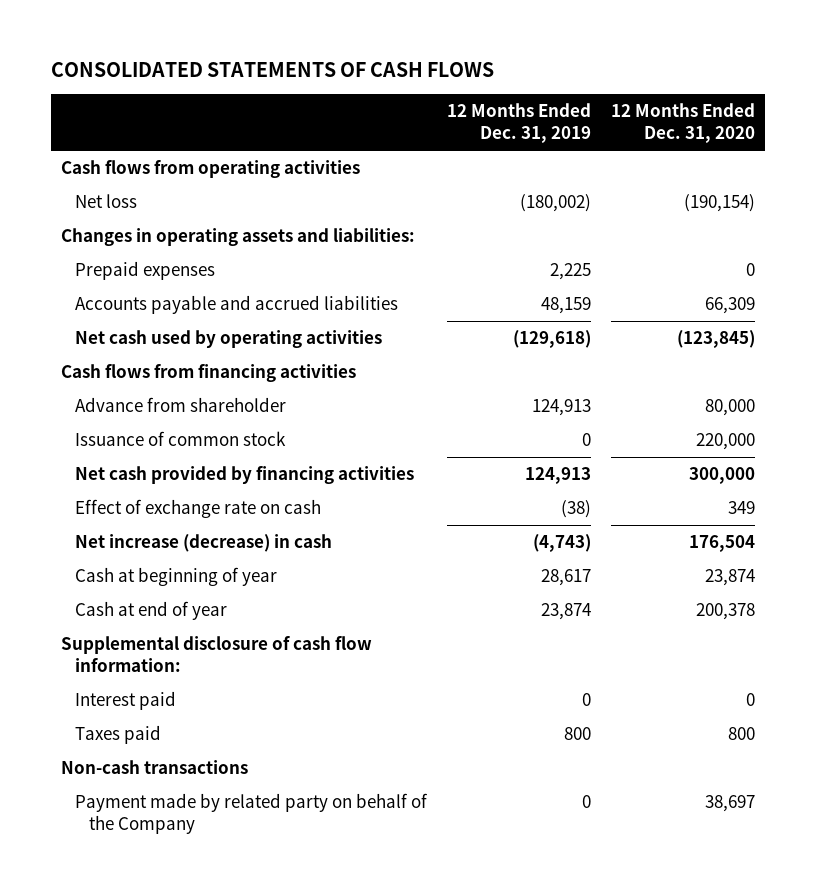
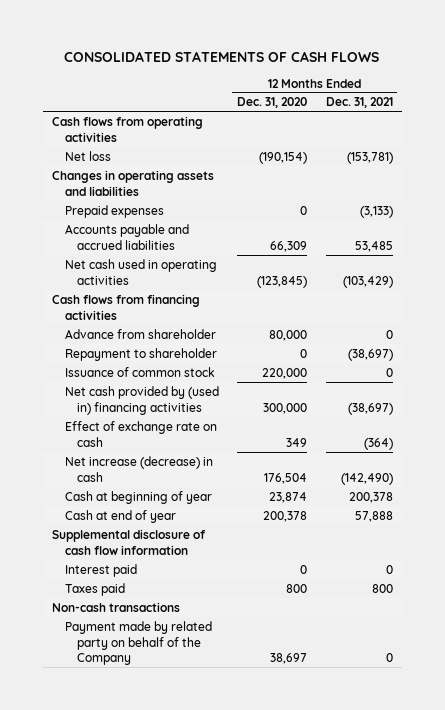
- | 12 Months Ended Dec. 31, 2019 | 12 Months Ended Dec. 31, 2020
+ | 12 Months Ended Dec. 31, 2020 | 12 Months Ended Dec. 31, 2021
- Changes in operating assets and liabilities:
+ Changes in operating assets and liabilities
- Net cash used by operating activities | (129,618) | (123,845)
+ Net cash used in operating activities | (123,845) | (103,429)
+ Repayment to shareholder | 0 | (38,697)
- Net cash provided by financing activities | 124,913 | 300,000
+ Net cash provided by (used in) financing activities | 300,000 | (38,697)
- Supplemental disclosure of cash flow information:
+ Supplemental disclosure of cash flow information

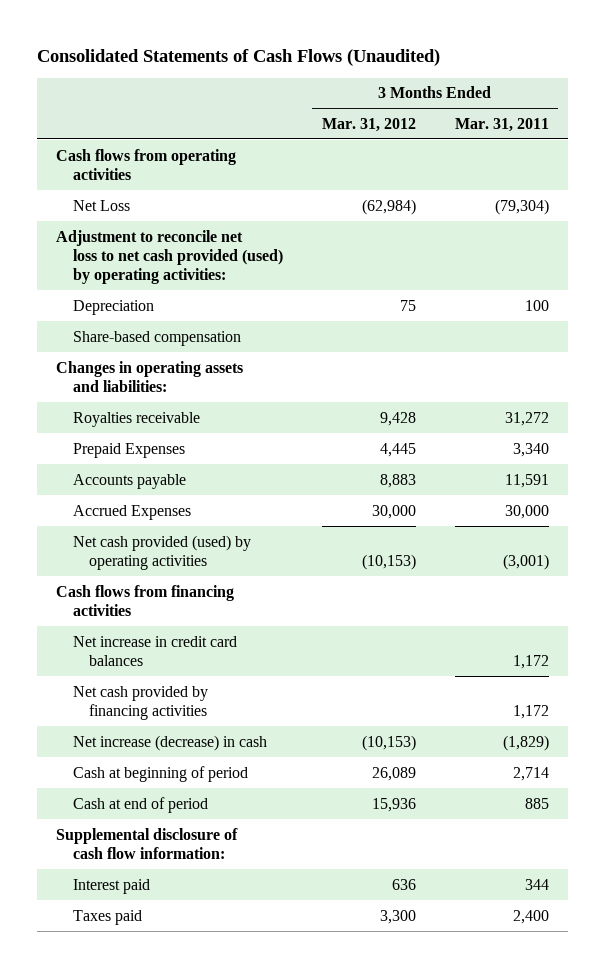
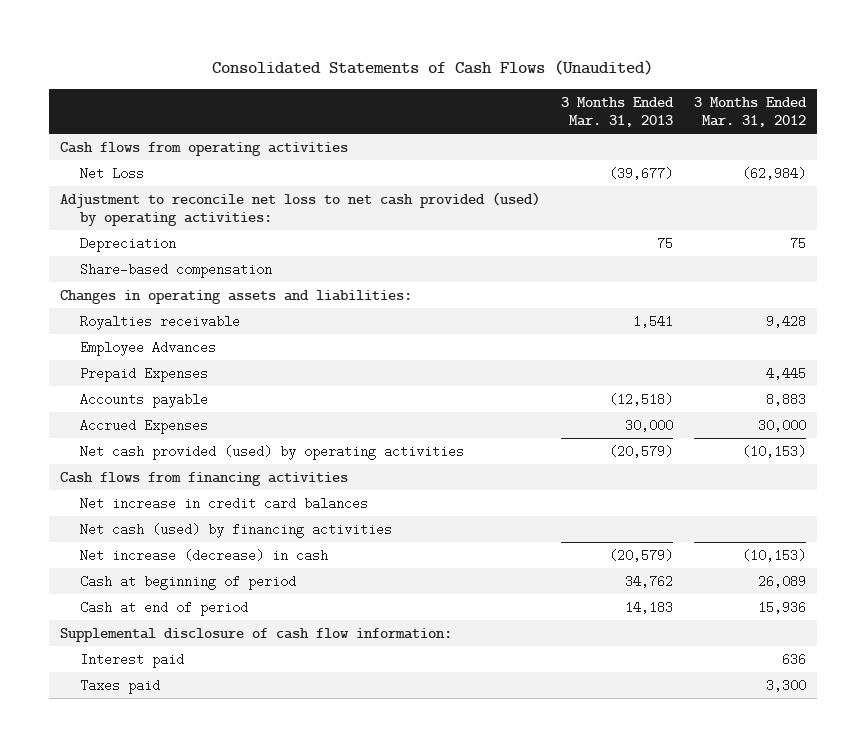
- | 3 Months Ended Mar. 31, 2012 | 3 Months Ended Mar. 31, 2011
+ | 3 Months Ended Mar. 31, 2013 | 3 Months Ended Mar. 31, 2012
+ Employee Advances
- Net cash provided by financing activities | | 1,172
+ Net cash (used) by financing activities

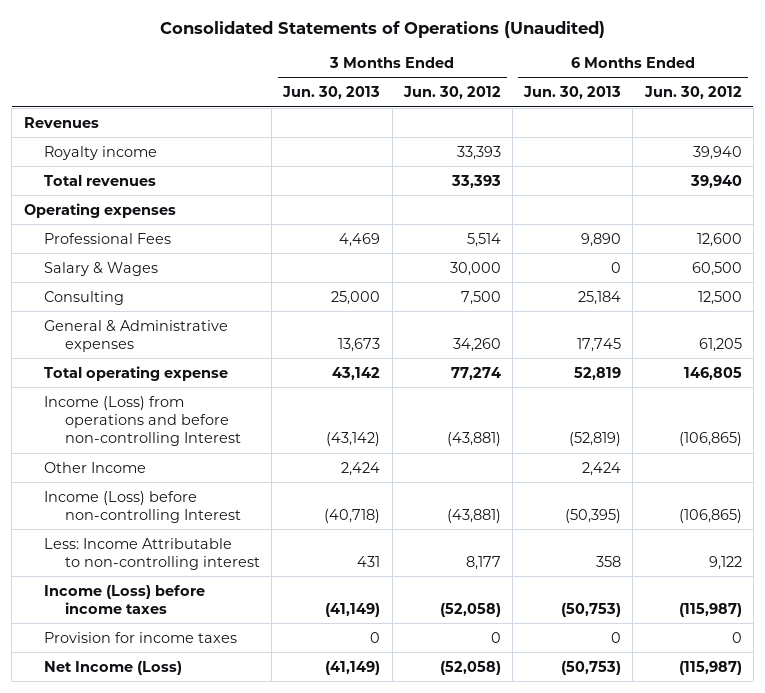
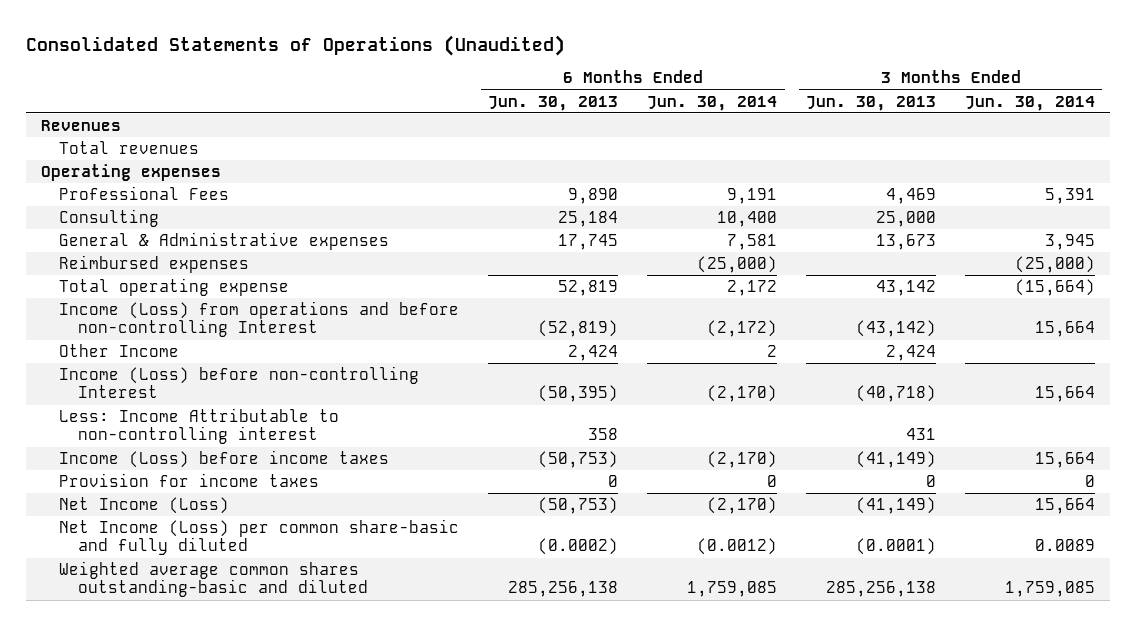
- | 3 Months Ended Jun. 30, 2013 | 3 Months Ended Jun. 30, 2012 | 6 Months Ended Jun. 30, 2013 | 6 Months Ended Jun. 30, 2012
+ | 6 Months Ended Jun. 30, 2013 | 6 Months Ended Jun. 30, 2014 | 3 Months Ended Jun. 30, 2013 | 3 Months Ended Jun. 30, 2014
- Royalty income | | 33,393 | | 39,940
- Salary & Wages | | 30,000 | 0 | 60,500
+ Reimbursed expenses | | (25,000) | | (25,000)
+ Net Income (Loss) per common share-basic and fully diluted | (0.0002) | (0.0012) | (0.0001) | 0.0089
+ Weighted average common shares outstanding-basic and diluted | 285,256,138 | 1,759,085 | 285,256,138 | 1,759,085

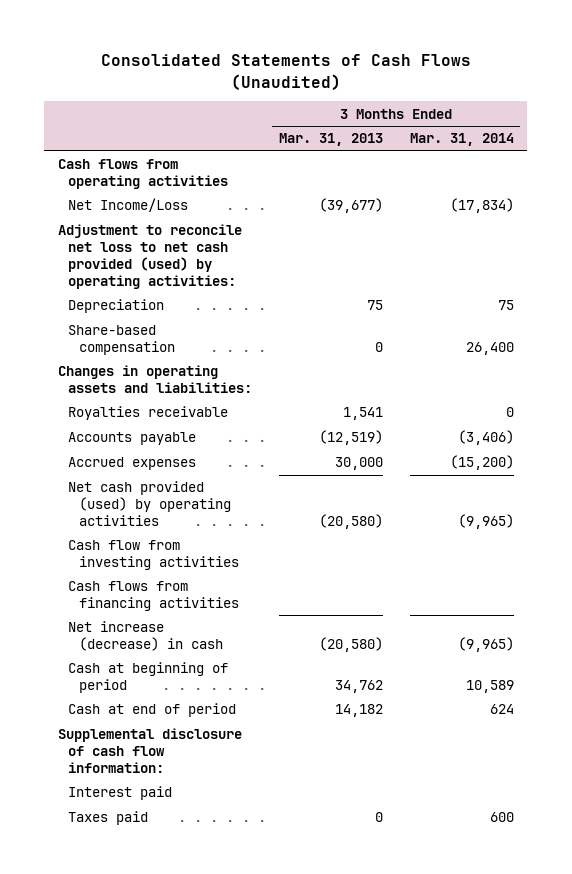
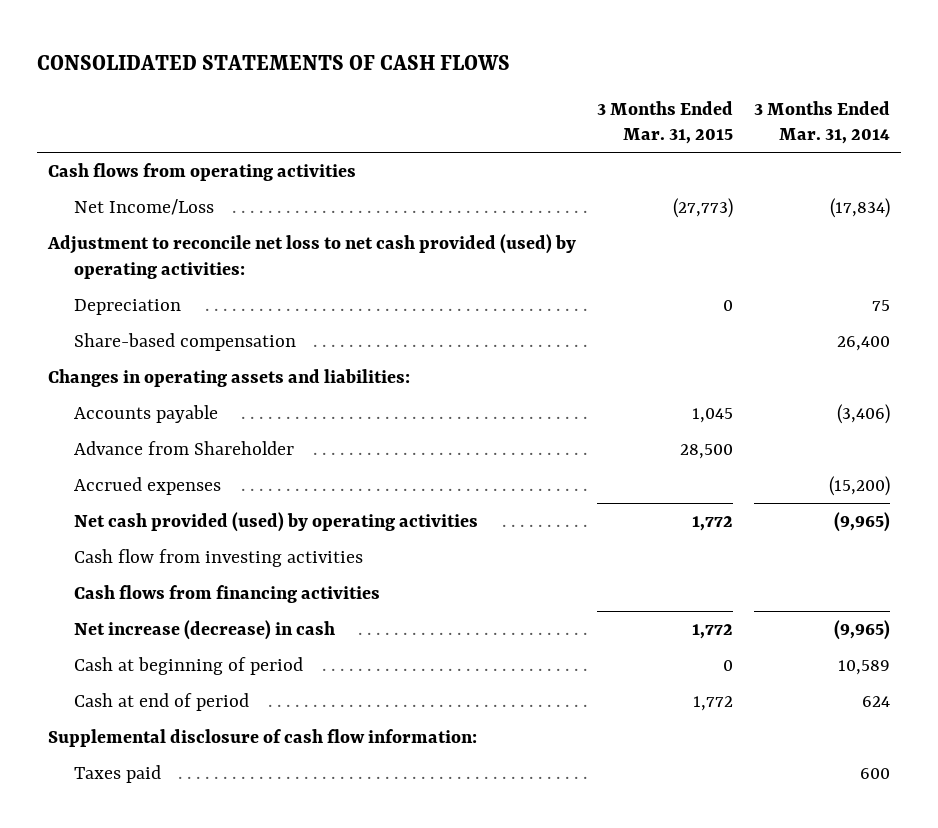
- Consolidated Statements of Cash Flows (Unaudited)
+ CONSOLIDATED STATEMENTS OF CASH FLOWS
- | 3 Months Ended Mar. 31, 2013 | 3 Months Ended Mar. 31, 2014
+ | 3 Months Ended Mar. 31, 2015 | 3 Months Ended Mar. 31, 2014
- Royalties receivable | 1,541 | 0
+ Advance from Shareholder | 28,500 |
- Interest paid

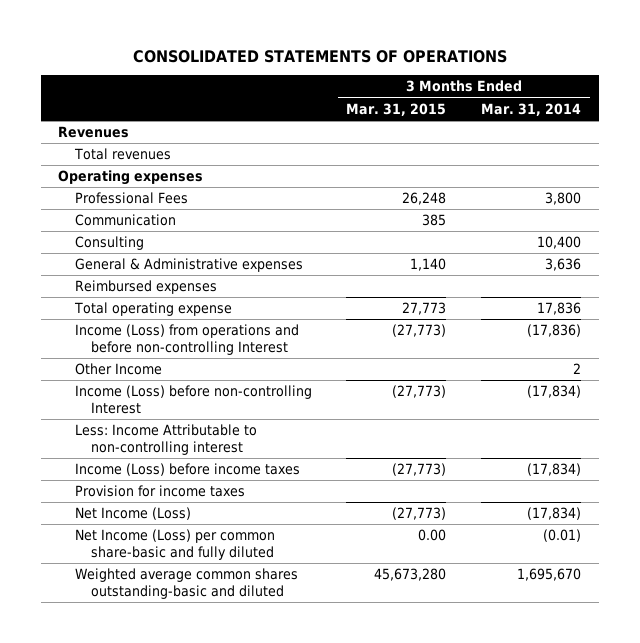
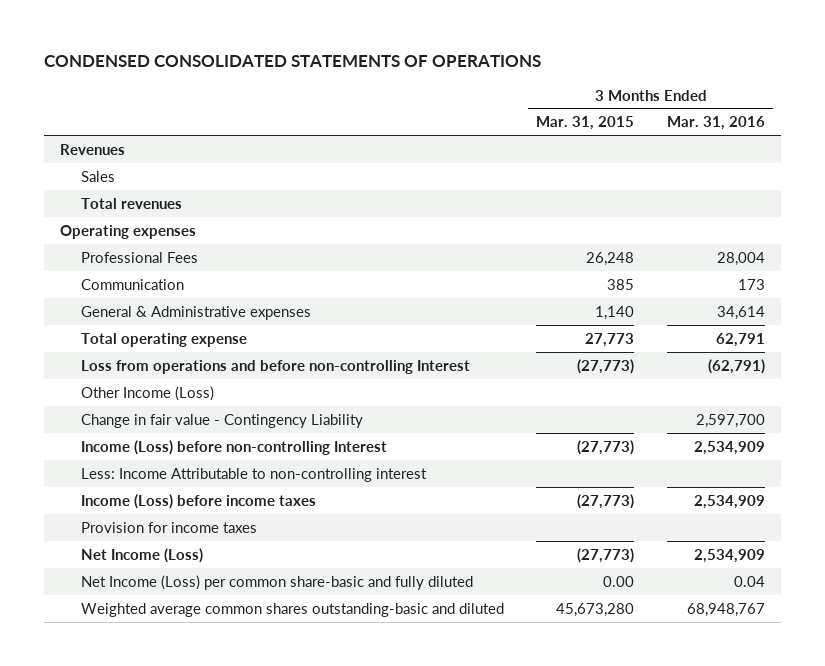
- CONSOLIDATED STATEMENTS OF OPERATIONS
+ CONDENSED CONSOLIDATED STATEMENTS OF OPERATIONS
- | 3 Months Ended Mar. 31, 2015 | 3 Months Ended Mar. 31, 2014
+ | 3 Months Ended Mar. 31, 2015 | 3 Months Ended Mar. 31, 2016
+ Sales
- Consulting | | 10,400
- Reimbursed expenses
- Income (Loss) from operations and before non-controlling Interest | (27,773) | (17,836)
- Other Income | | 2
+ Loss from operations and before non-controlling Interest | (27,773) | (62,791)
+ Other Income (Loss)
+ Change in fair value - Contingency Liability | | 2,597,700

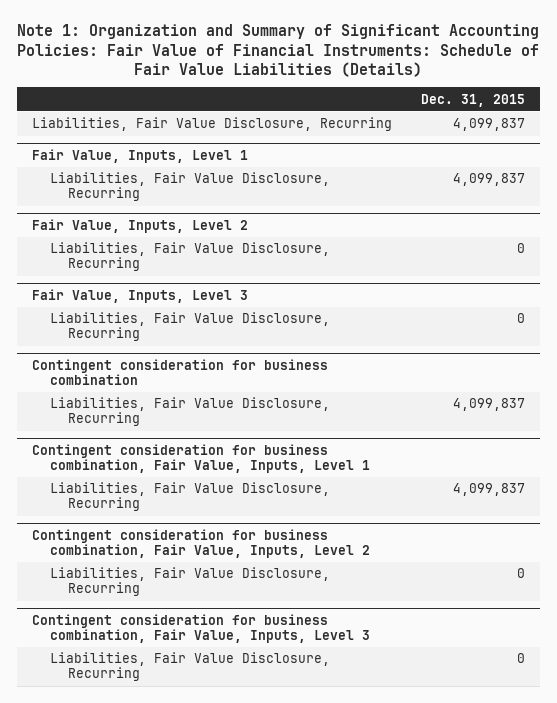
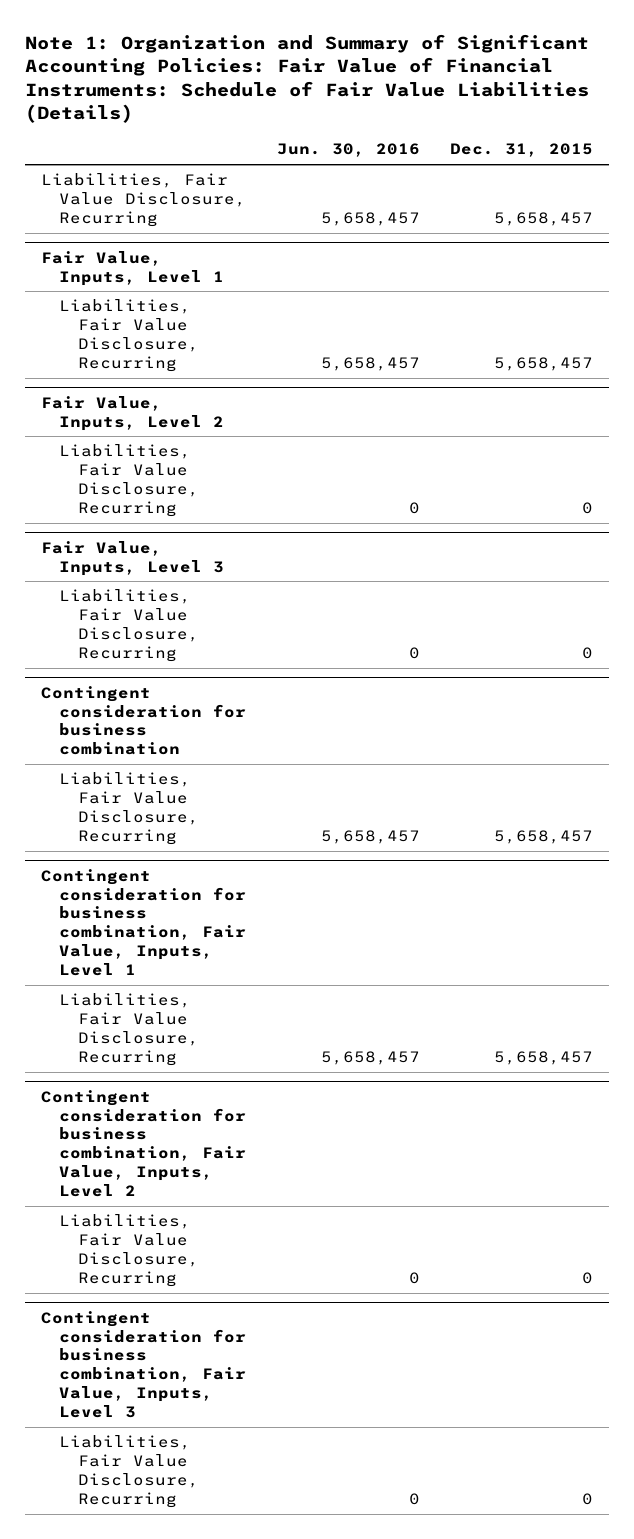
- | Dec. 31, 2015
+ | Jun. 30, 2016 | Dec. 31, 2015
- Liabilities, Fair Value Disclosure, Recurring | 4,099,837
+ Liabilities, Fair Value Disclosure, Recurring | 5,658,457 | 5,658,457
@ Fair Value, Inputs, Level 1
- Liabilities, Fair Value Disclosure, Recurring | 4,099,837
+ Liabilities, Fair Value Disclosure, Recurring | 5,658,457 | 5,658,457
@ Contingent consideration for business combination
- Liabilities, Fair Value Disclosure, Recurring | 4,099,837
+ Liabilities, Fair Value Disclosure, Recurring | 5,658,457 | 5,658,457
@ Contingent consideration for business combination, Fair Value, Inputs, Level 1
- Liabilities, Fair Value Disclosure, Recurring | 4,099,837
+ Liabilities, Fair Value Disclosure, Recurring | 5,658,457 | 5,658,457

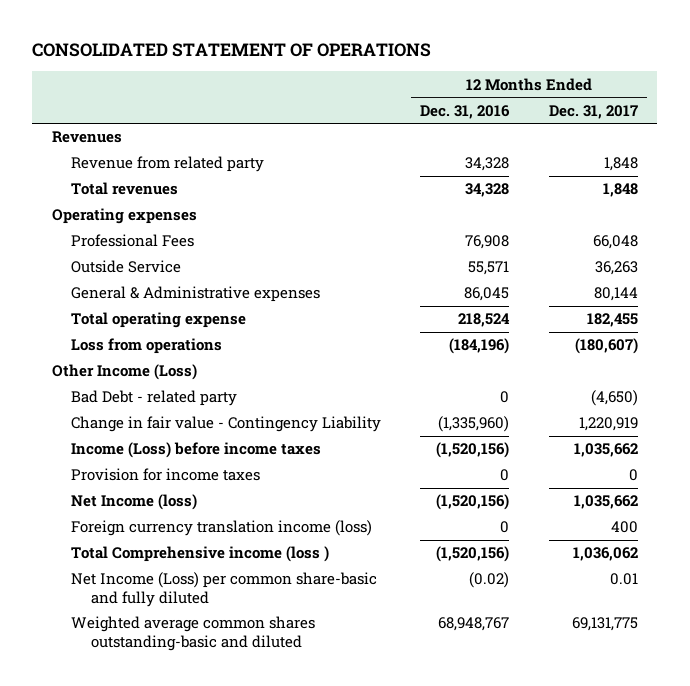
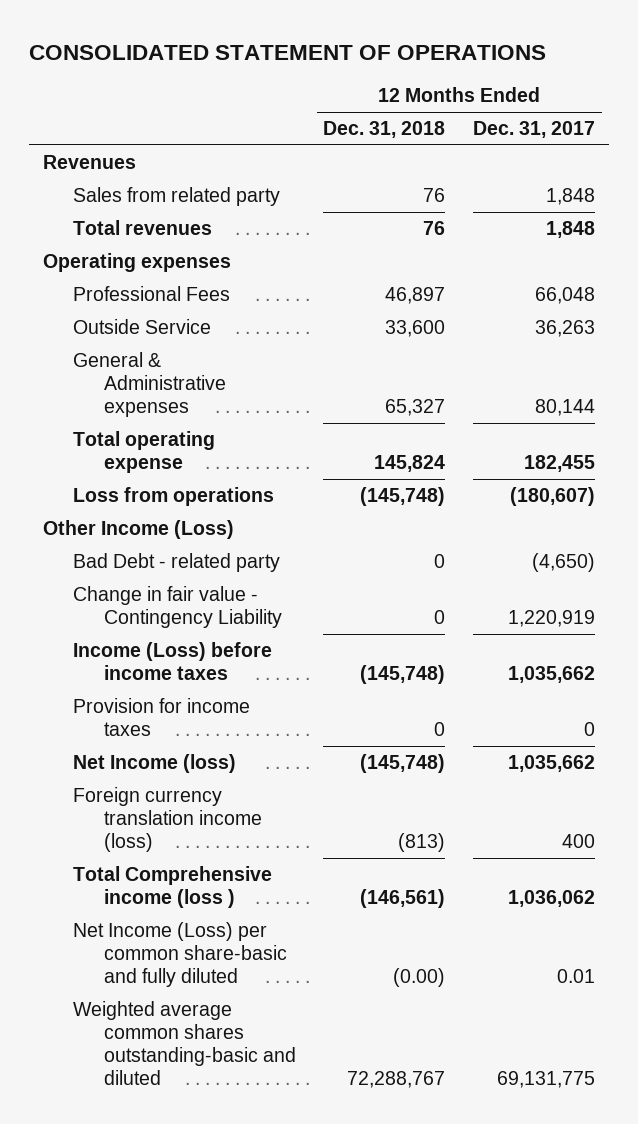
- | 12 Months Ended Dec. 31, 2016 | 12 Months Ended Dec. 31, 2017
+ | 12 Months Ended Dec. 31, 2018 | 12 Months Ended Dec. 31, 2017
- Revenue from related party | 34,328 | 1,848
+ Sales from related party | 76 | 1,848

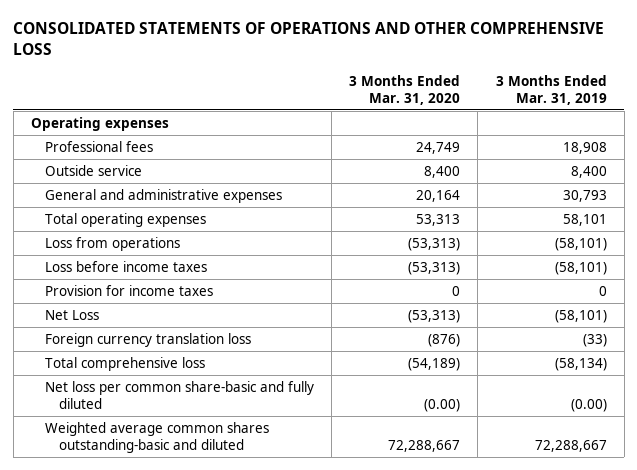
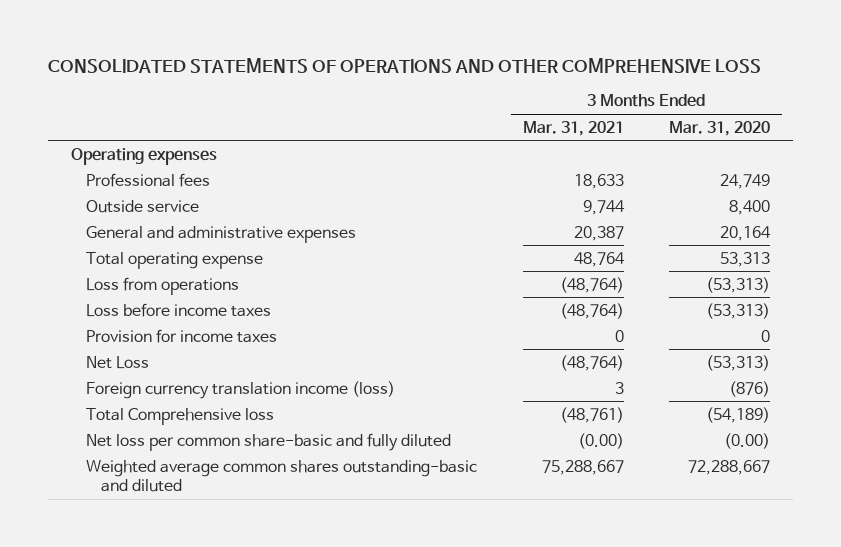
- | 3 Months Ended Mar. 31, 2020 | 3 Months Ended Mar. 31, 2019
+ | 3 Months Ended Mar. 31, 2021 | 3 Months Ended Mar. 31, 2020
- Total operating expenses | 53,313 | 58,101
+ Total operating expense | 48,764 | 53,313
- Foreign currency translation loss | (876) | (33)
- Total comprehensive loss | (54,189) | (58,134)
+ Foreign currency translation income (loss) | 3 | (876)
+ Total Comprehensive loss | (48,761) | (54,189)

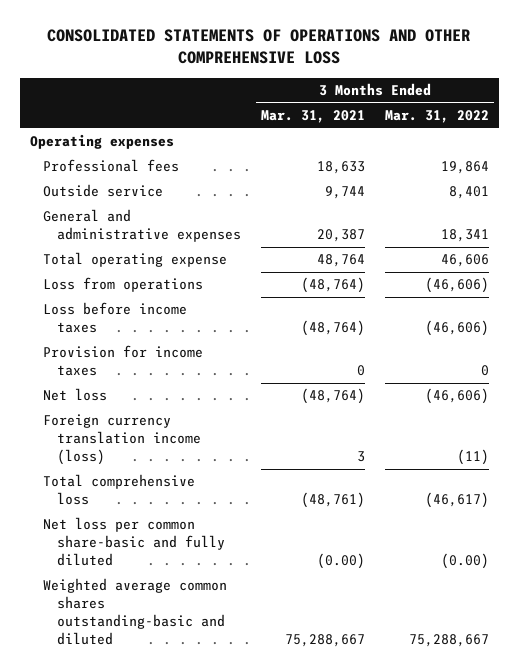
- | 3 Months Ended Mar. 31, 2021 | 3 Months Ended Mar. 31, 2020
+ | 3 Months Ended Mar. 31, 2021 | 3 Months Ended Mar. 31, 2022
- Net Loss | (48,764) | (53,313)
+ Net loss | (48,764) | (46,606)
- Total Comprehensive loss | (48,761) | (54,189)
+ Total comprehensive loss | (48,761) | (46,617)

